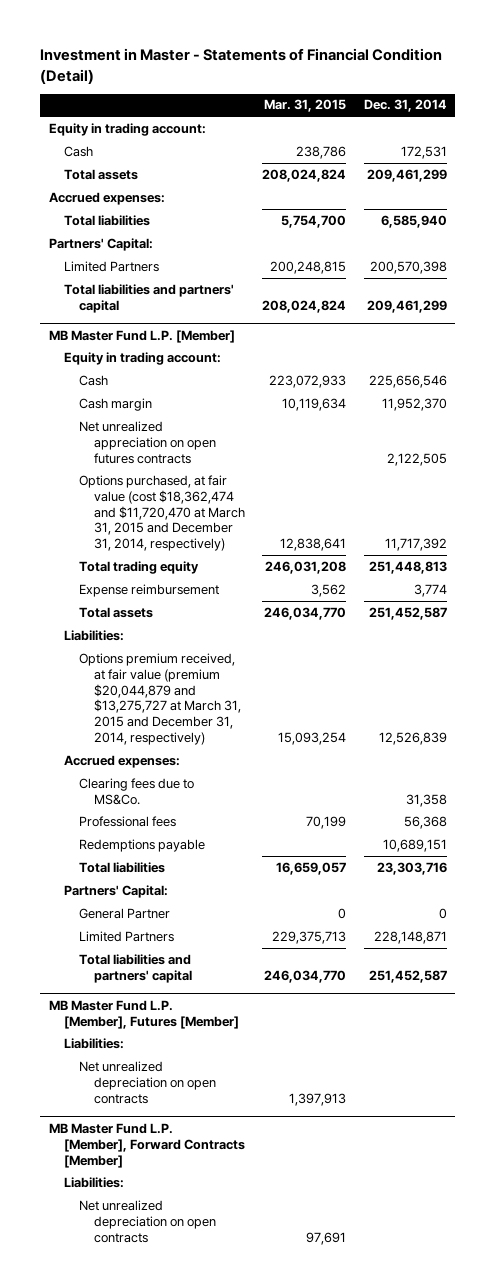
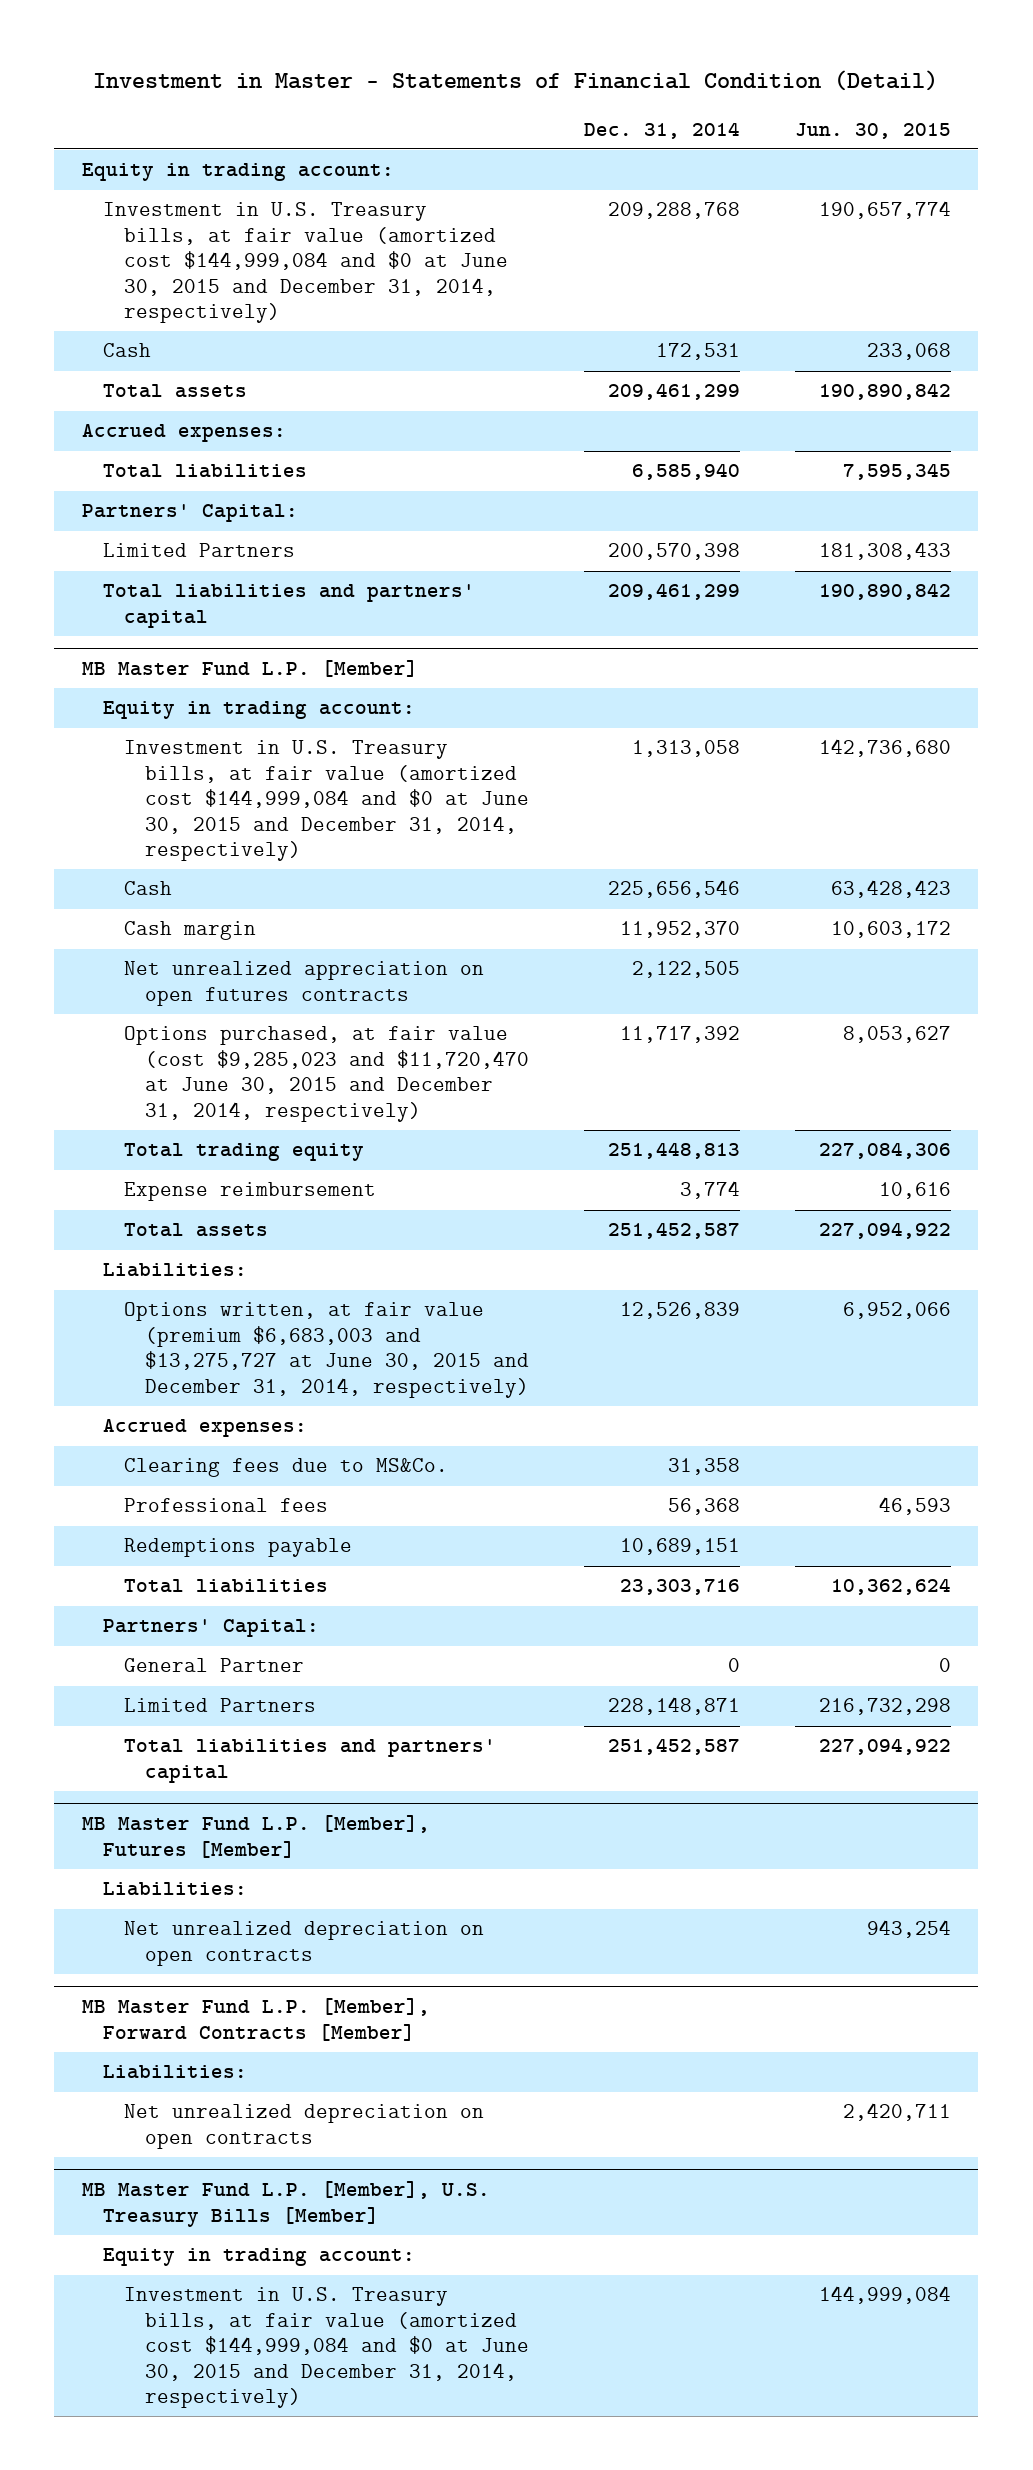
- | Mar. 31, 2015 | Dec. 31, 2014
+ | Dec. 31, 2014 | Jun. 30, 2015
+ Investment in U.S. Treasury bills, at fair value (amortized cost $144,999,084 and $0 at June 30, 2015 and December 31, 2014, respectively) | 209,288,768 | 190,657,774
@ MB Master Fund L.P. [Member]
+ Investment in U.S. Treasury bills, at fair value (amortized cost $144,999,084 and $0 at June 30, 2015 and December 31, 2014, respectively) | 1,313,058 | 142,736,680
- Options purchased, at fair value (cost $18,362,474 and $11,720,470 at March 31, 2015 and December 31, 2014, respectively) | 12,838,641 | 11,717,392
+ Options purchased, at fair value (cost $9,285,023 and $11,720,470 at June 30, 2015 and December 31, 2014, respectively) | 11,717,392 | 8,053,627
- Options premium received, at fair value (premium $20,044,879 and $13,275,727 at March 31, 2015 and December 31, 2014, respectively) | 15,093,254 | 12,526,839
+ Options written, at fair value (premium $6,683,003 and $13,275,727 at June 30, 2015 and December 31, 2014, respectively) | 12,526,839 | 6,952,066
+ MB Master Fund L.P. [Member], U.S. Treasury Bills [Member]
+ Equity in trading account:
+ Investment in U.S. Treasury bills, at fair value (amortized cost $144,999,084 and $0 at June 30, 2015 and December 31, 2014, respectively) | | 144,999,084

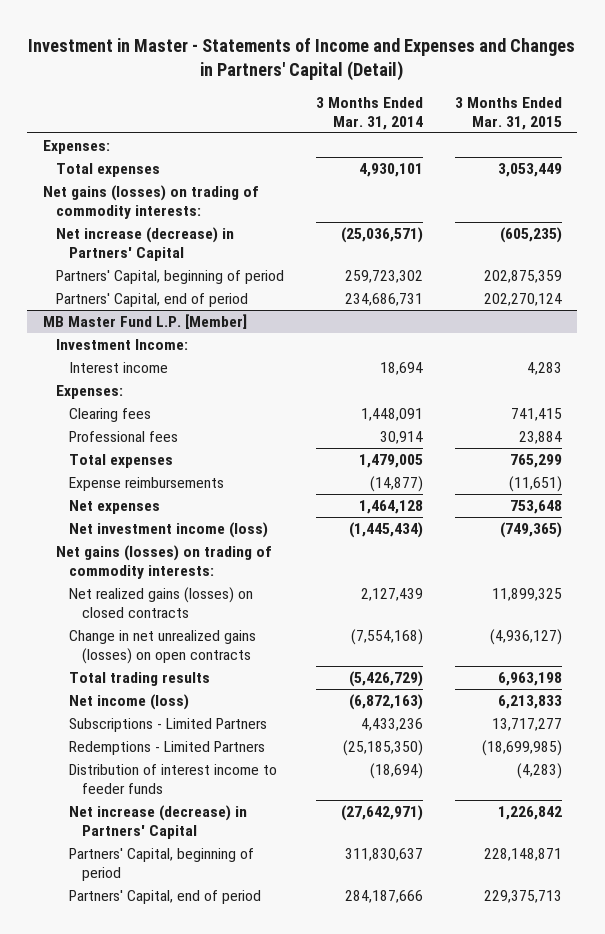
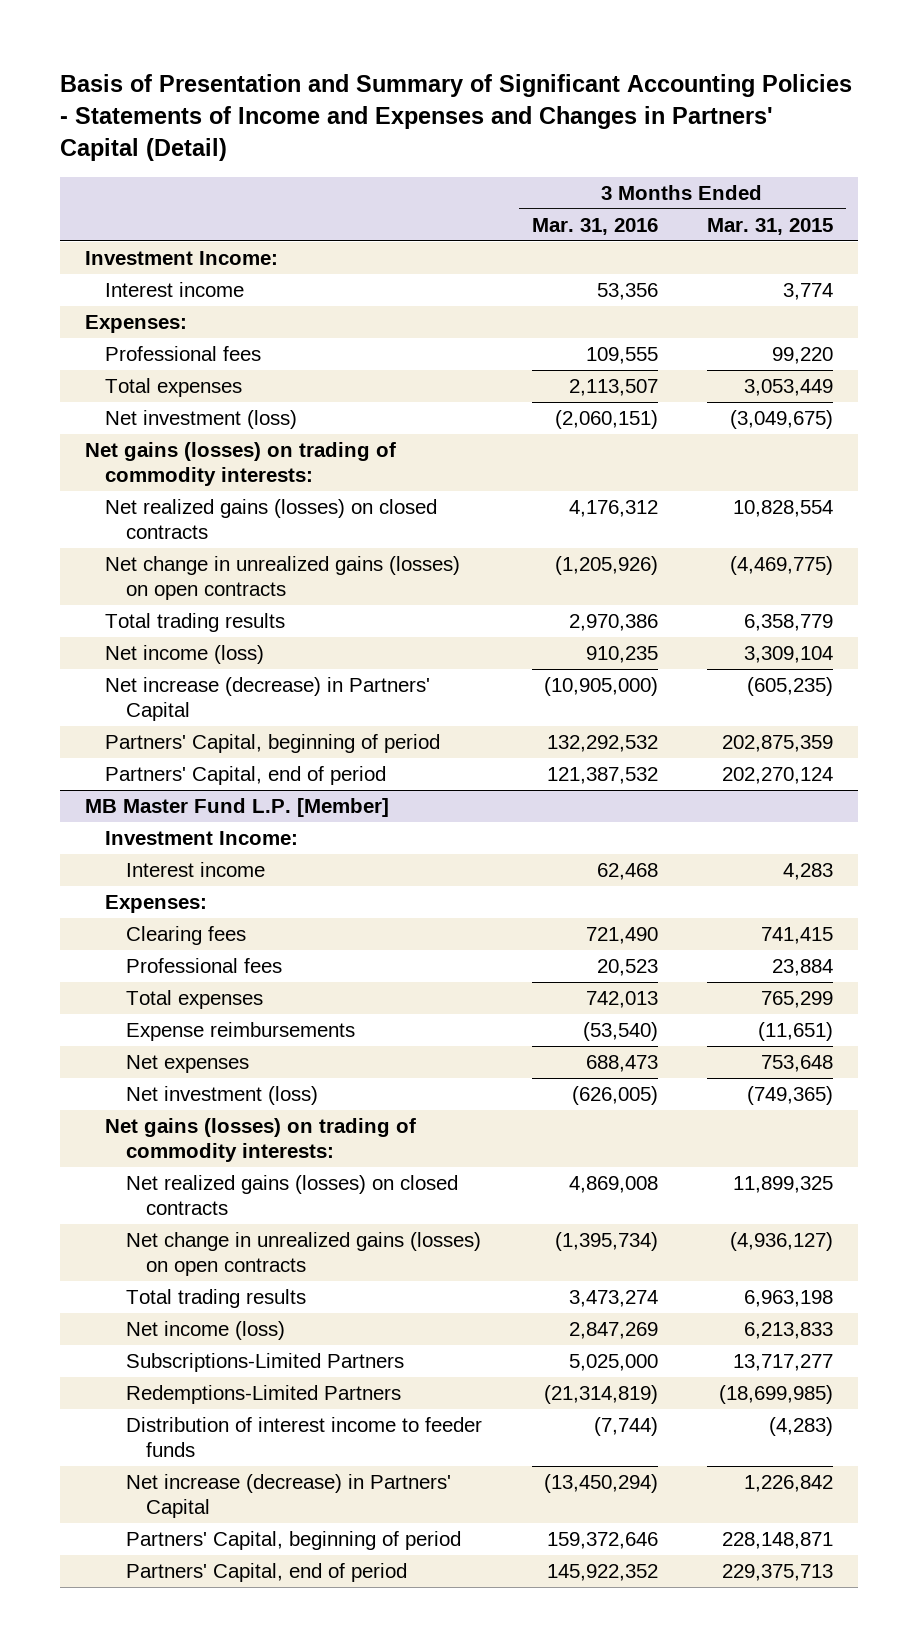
- Investment in Master - Statements of Income and Expenses and Changes in Partners' Capital (Detail)
+ Basis of Presentation and Summary of Significant Accounting Policies - Statements of Income and Expenses and Changes in Partners' Capital (Detail)
- | 3 Months Ended Mar. 31, 2014 | 3 Months Ended Mar. 31, 2015
+ | 3 Months Ended Mar. 31, 2016 | 3 Months Ended Mar. 31, 2015
+ Investment Income:
+ Interest income | 53,356 | 3,774
+ Professional fees | 109,555 | 99,220
+ Net investment (loss) | (2,060,151) | (3,049,675)
+ Net realized gains (losses) on closed contracts | 4,176,312 | 10,828,554
+ Net change in unrealized gains (losses) on open contracts | (1,205,926) | (4,469,775)
+ Total trading results | 2,970,386 | 6,358,779
+ Net income (loss) | 910,235 | 3,309,104
@ MB Master Fund L.P. [Member]
- Net investment income (loss) | (1,445,434) | (749,365)
+ Net investment (loss) | (626,005) | (749,365)
- Change in net unrealized gains (losses) on open contracts | (7,554,168) | (4,936,127)
+ Net change in unrealized gains (losses) on open contracts | (1,395,734) | (4,936,127)
- Subscriptions - Limited Partners | 4,433,236 | 13,717,277
- Redemptions - Limited Partners | (25,185,350) | (18,699,985)
+ Subscriptions-Limited Partners | 5,025,000 | 13,717,277
+ Redemptions-Limited Partners | (21,314,819) | (18,699,985)

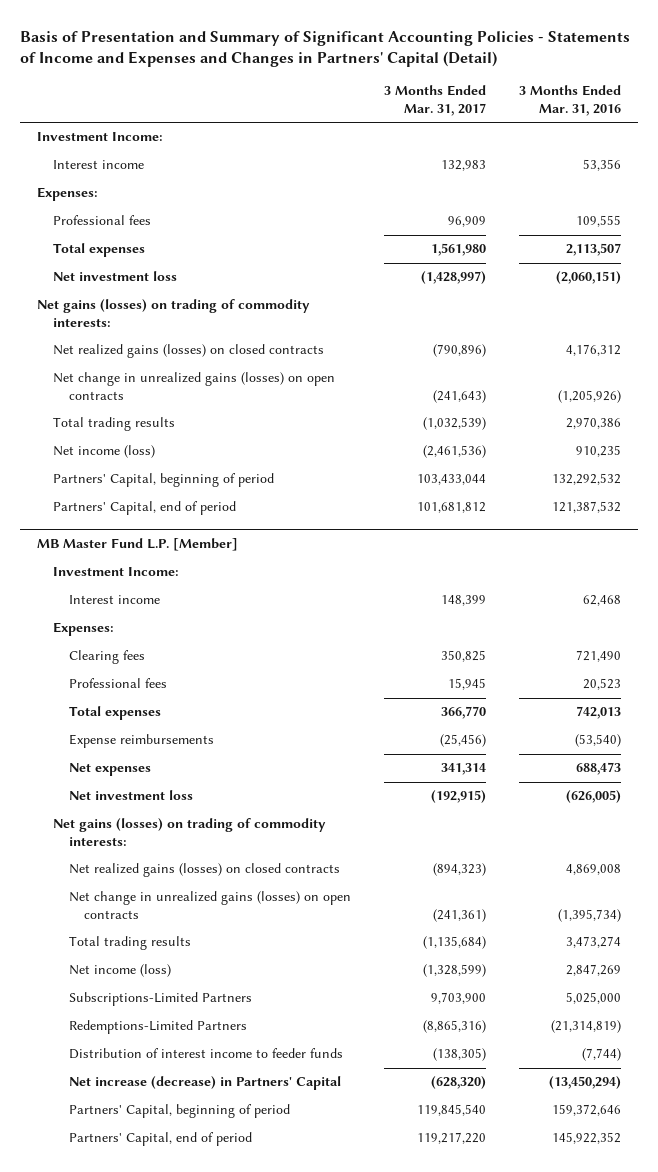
- | 3 Months Ended Mar. 31, 2016 | 3 Months Ended Mar. 31, 2015
+ | 3 Months Ended Mar. 31, 2017 | 3 Months Ended Mar. 31, 2016
- Net investment (loss) | (2,060,151) | (3,049,675)
+ Net investment loss | (1,428,997) | (2,060,151)
- Net increase (decrease) in Partners' Capital | (10,905,000) | (605,235)
@ MB Master Fund L.P. [Member]
- Net investment (loss) | (626,005) | (749,365)
+ Net investment loss | (192,915) | (626,005)

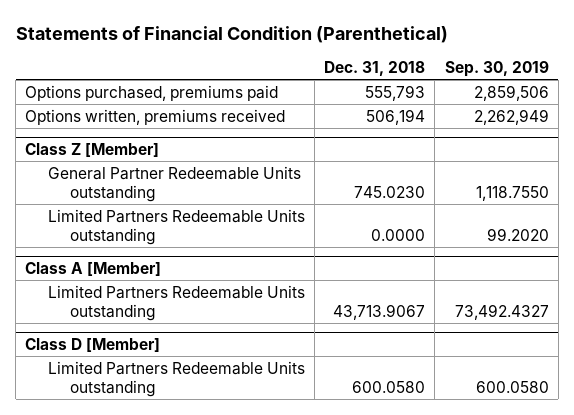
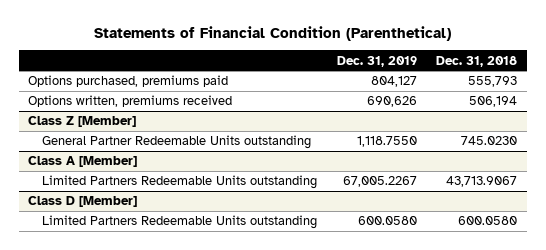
- | Dec. 31, 2018 | Sep. 30, 2019
+ | Dec. 31, 2019 | Dec. 31, 2018
@ Class Z [Member]
- Limited Partners Redeemable Units outstanding | 0.0000 | 99.2020

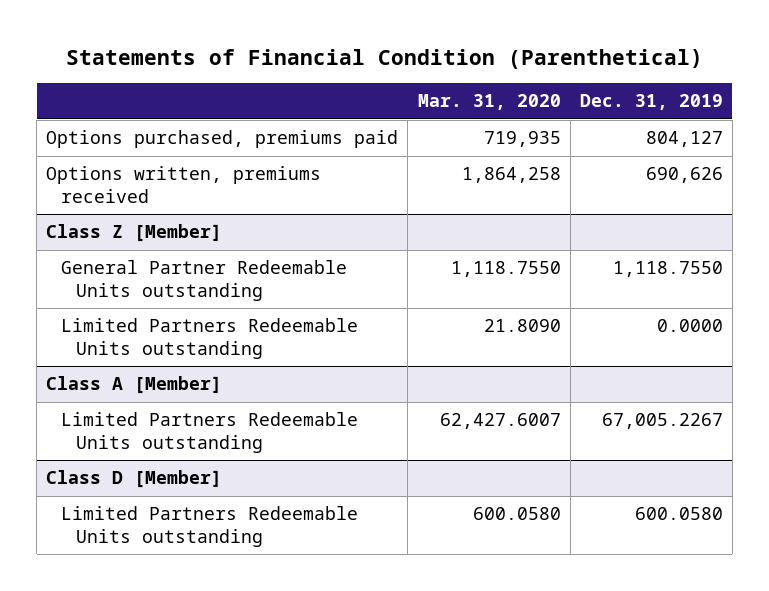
- | Dec. 31, 2019 | Dec. 31, 2018
+ | Mar. 31, 2020 | Dec. 31, 2019
@ Class Z [Member]
+ Limited Partners Redeemable Units outstanding | 21.8090 | 0.0000

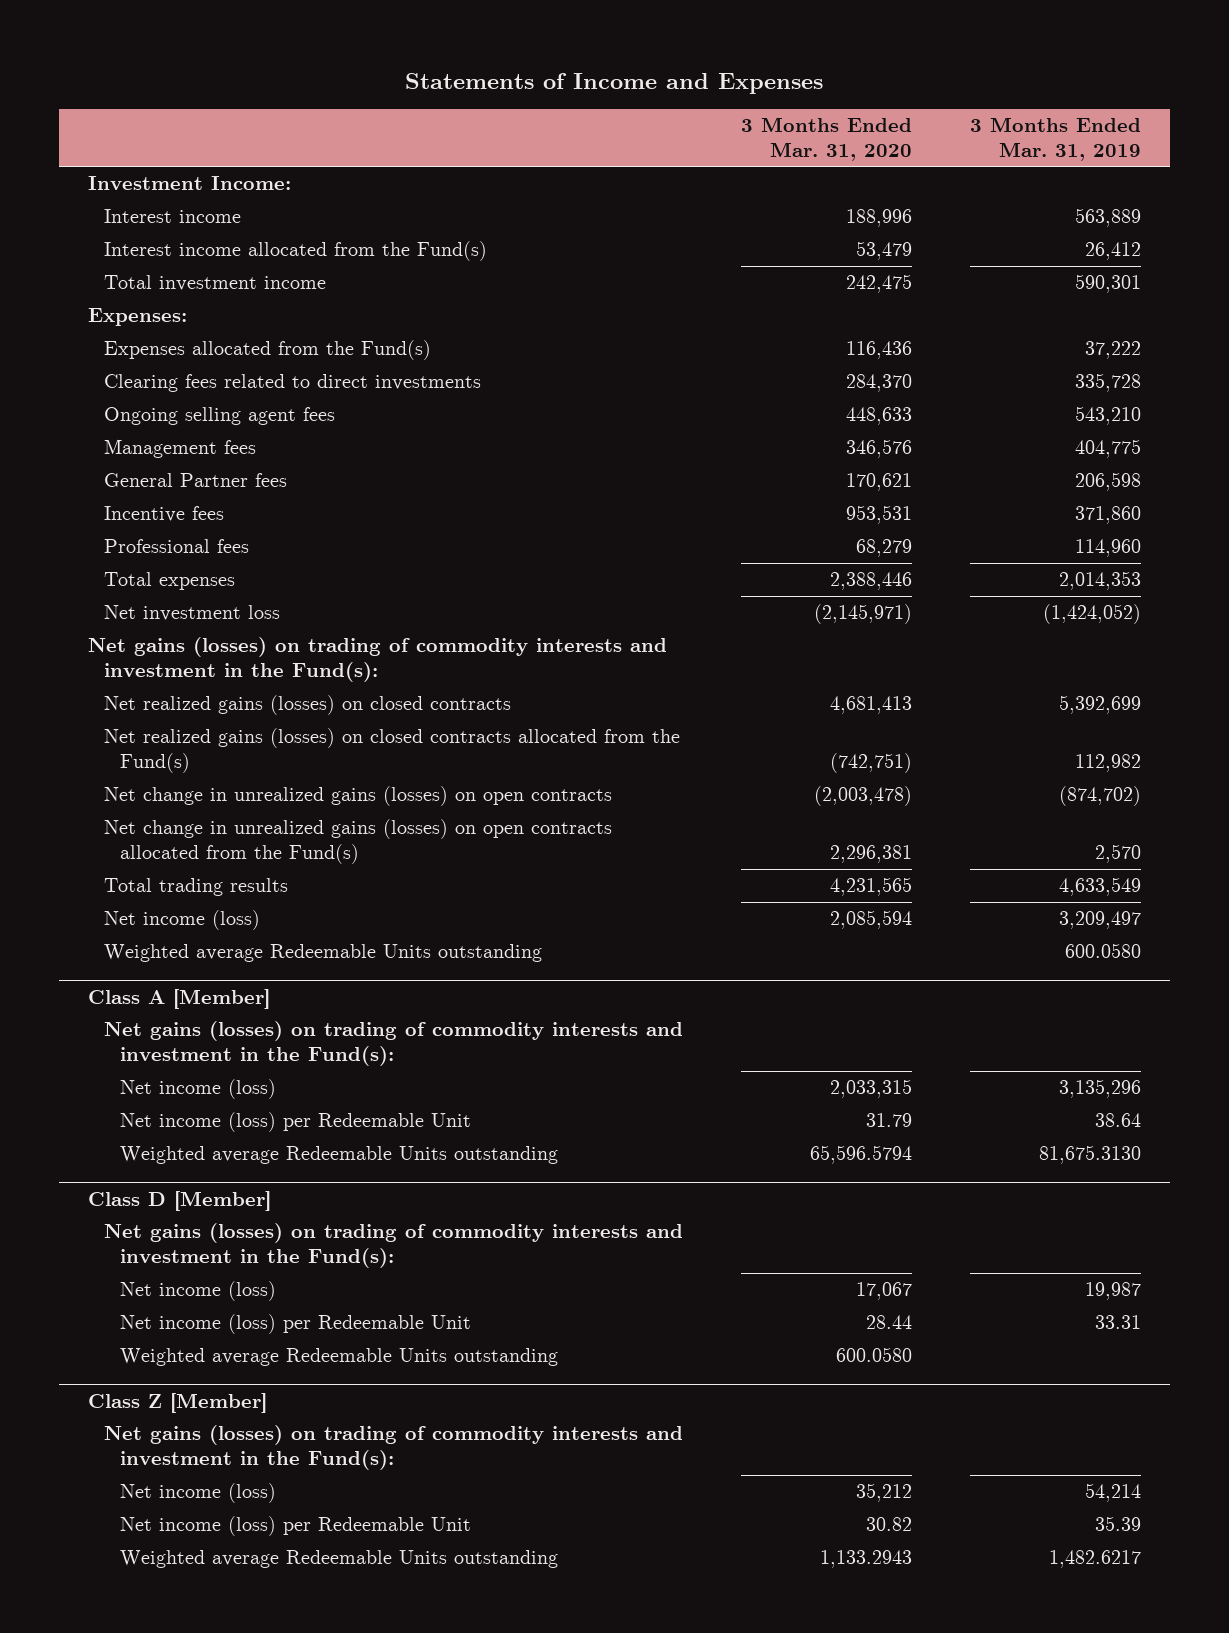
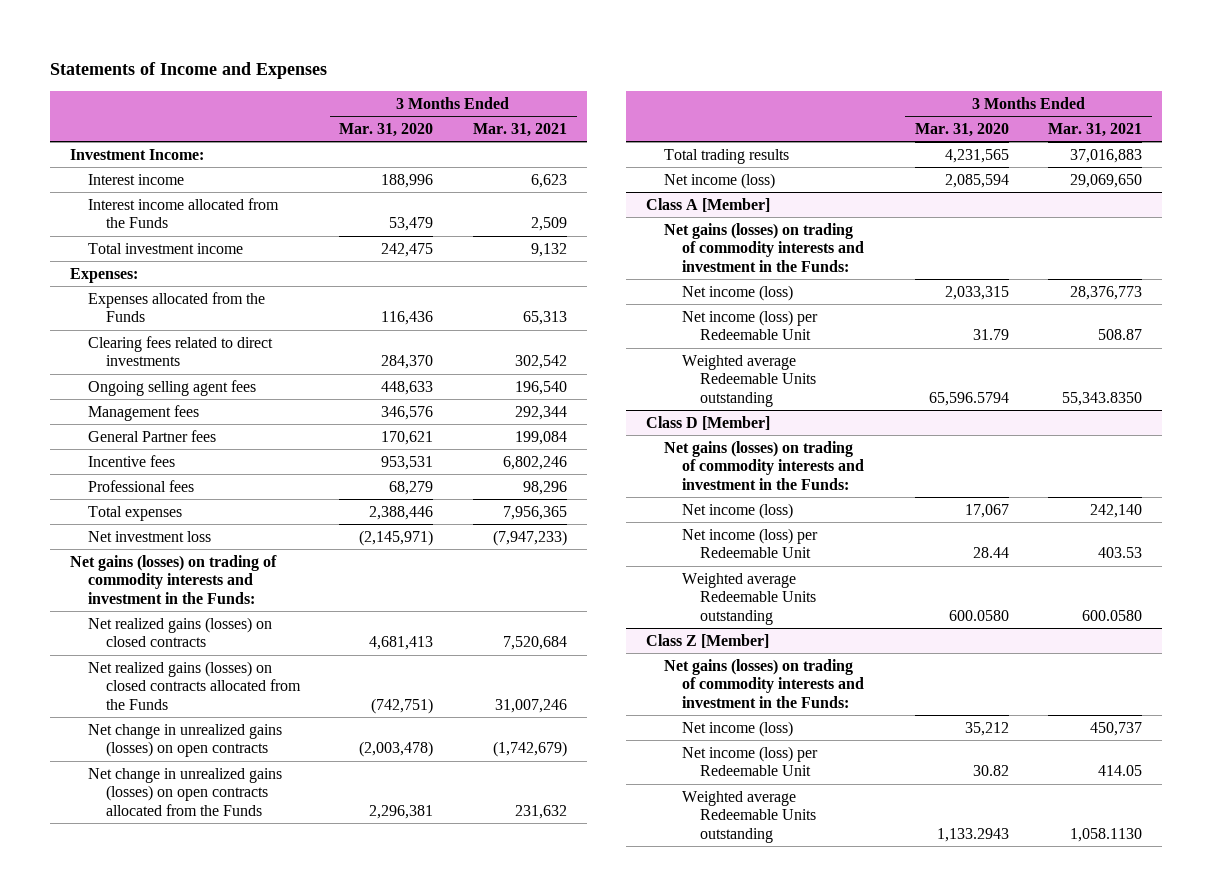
- | 3 Months Ended Mar. 31, 2020 | 3 Months Ended Mar. 31, 2019
+ | 3 Months Ended Mar. 31, 2020 | 3 Months Ended Mar. 31, 2021
- Interest income allocated from the Fund(s) | 53,479 | 26,412
+ Interest income allocated from the Funds | 53,479 | 2,509
- Expenses allocated from the Fund(s) | 116,436 | 37,222
+ Expenses allocated from the Funds | 116,436 | 65,313
- Net gains (losses) on trading of commodity interests and investment in the Fund(s):
+ Net gains (losses) on trading of commodity interests and investment in the Funds:
- Net realized gains (losses) on closed contracts allocated from the Fund(s) | (742,751) | 112,982
+ Net realized gains (losses) on closed contracts allocated from the Funds | (742,751) | 31,007,246
- Net change in unrealized gains (losses) on open contracts allocated from the Fund(s) | 2,296,381 | 2,570
+ Net change in unrealized gains (losses) on open contracts allocated from the Funds | 2,296,381 | 231,632
- Weighted average Redeemable Units outstanding | | 600.0580
@ Class A [Member]
- Net gains (losses) on trading of commodity interests and investment in the Fund(s):
+ Net gains (losses) on trading of commodity interests and investment in the Funds:
@ Class D [Member]
- Net gains (losses) on trading of commodity interests and investment in the Fund(s):
+ Net gains (losses) on trading of commodity interests and investment in the Funds:
@ Class Z [Member]
- Net gains (losses) on trading of commodity interests and investment in the Fund(s):
+ Net gains (losses) on trading of commodity interests and investment in the Funds:

